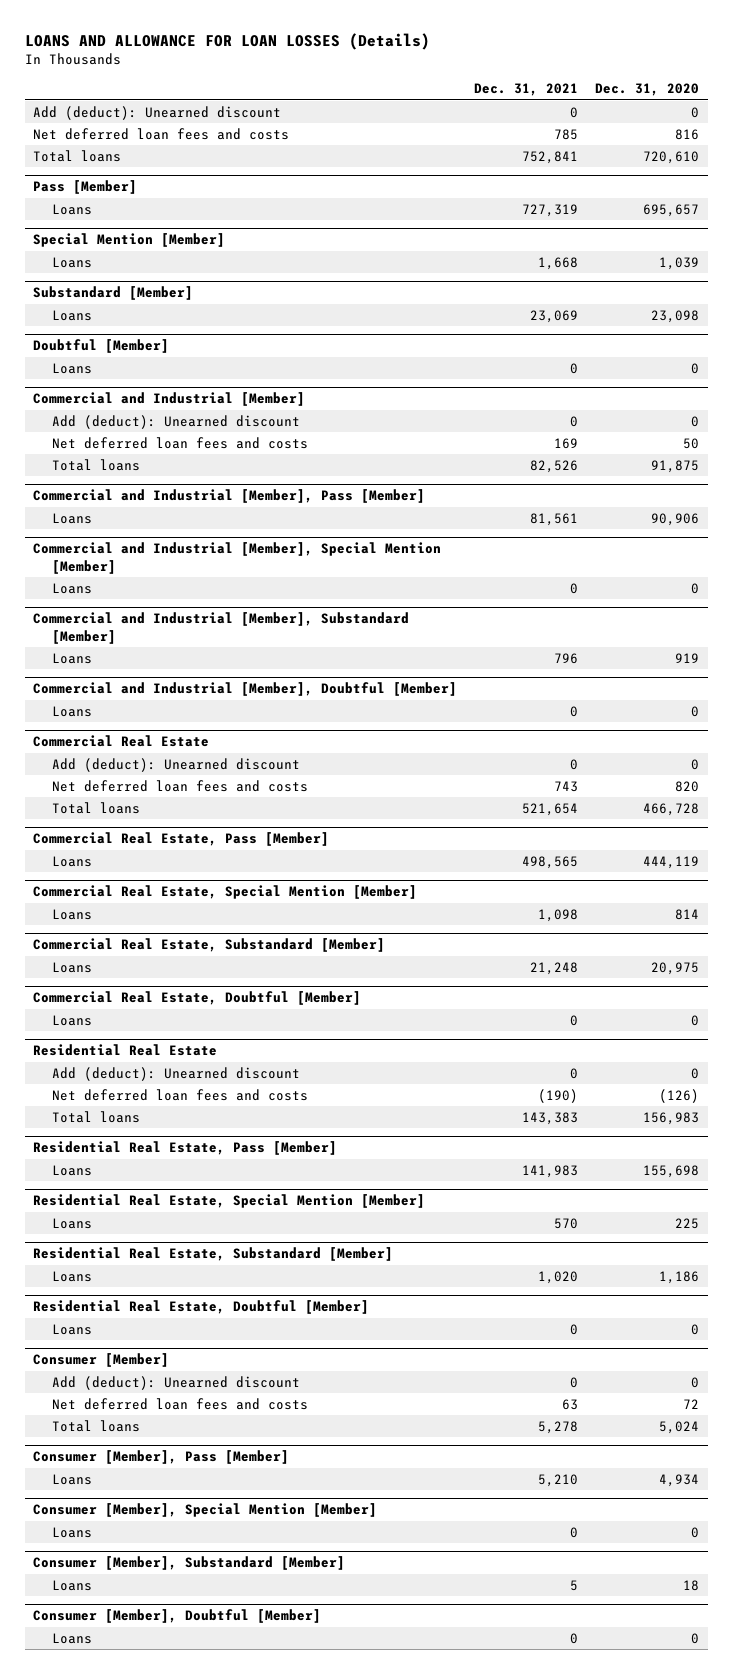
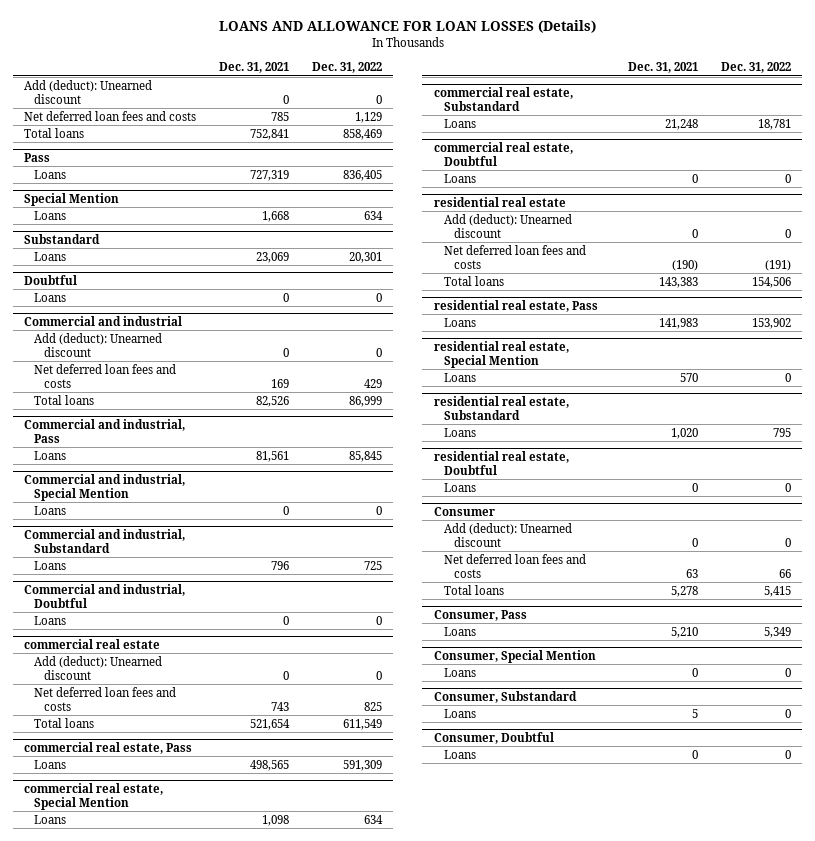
- | Dec. 31, 2021 | Dec. 31, 2020
+ | Dec. 31, 2021 | Dec. 31, 2022
- Pass [Member]
+ Pass
- Special Mention [Member]
+ Special Mention
- Substandard [Member]
+ Substandard
- Doubtful [Member]
+ Doubtful
- Commercial and Industrial [Member]
+ Commercial and industrial
- Commercial and Industrial [Member], Pass [Member]
+ Commercial and industrial, Pass
- Commercial and Industrial [Member], Special Mention [Member]
+ Commercial and industrial, Special Mention
- Commercial and Industrial [Member], Substandard [Member]
+ Commercial and industrial, Substandard
- Commercial and Industrial [Member], Doubtful [Member]
+ Commercial and industrial, Doubtful
- Commercial Real Estate
+ commercial real estate
- Commercial Real Estate, Pass [Member]
+ commercial real estate, Pass
- Commercial Real Estate, Special Mention [Member]
+ commercial real estate, Special Mention
- Commercial Real Estate, Substandard [Member]
+ commercial real estate, Substandard
- Commercial Real Estate, Doubtful [Member]
+ commercial real estate, Doubtful
- Residential Real Estate
+ residential real estate
- Residential Real Estate, Pass [Member]
+ residential real estate, Pass
- Residential Real Estate, Special Mention [Member]
+ residential real estate, Special Mention
- Residential Real Estate, Substandard [Member]
+ residential real estate, Substandard
- Residential Real Estate, Doubtful [Member]
+ residential real estate, Doubtful
- Consumer [Member]
+ Consumer
- Consumer [Member], Pass [Member]
+ Consumer, Pass
- Consumer [Member], Special Mention [Member]
+ Consumer, Special Mention
- Consumer [Member], Substandard [Member]
+ Consumer, Substandard
- Consumer [Member], Doubtful [Member]
+ Consumer, Doubtful

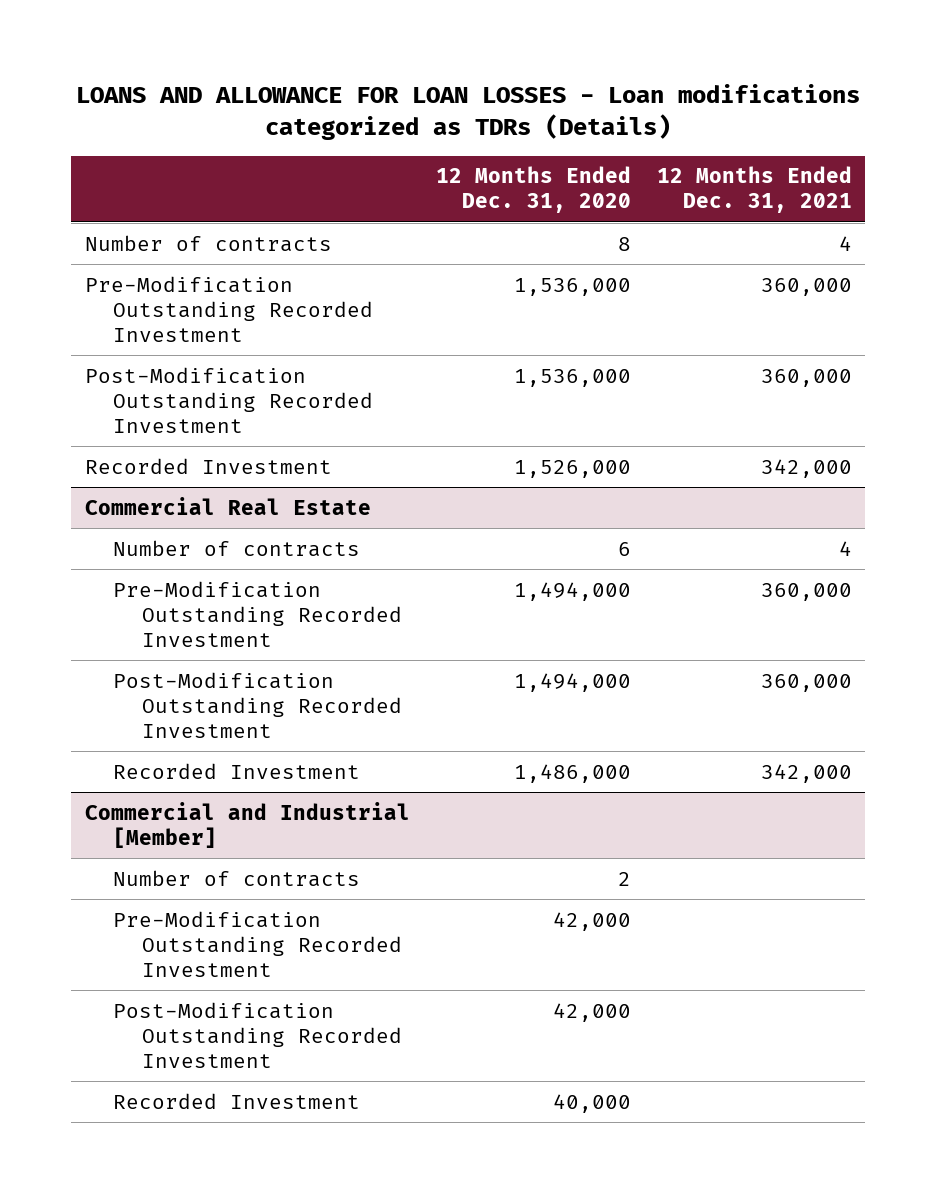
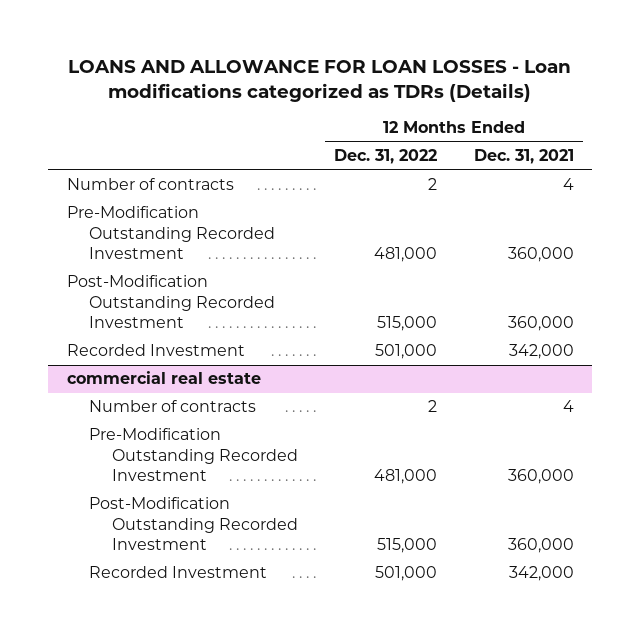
- | 12 Months Ended Dec. 31, 2020 | 12 Months Ended Dec. 31, 2021
+ | 12 Months Ended Dec. 31, 2022 | 12 Months Ended Dec. 31, 2021
- Commercial Real Estate
+ commercial real estate
- Commercial and Industrial [Member]
- Number of contracts | 2 |
- Pre-Modification Outstanding Recorded Investment | 42,000 |
- Post-Modification Outstanding Recorded Investment | 42,000 |
- Recorded Investment | 40,000 |

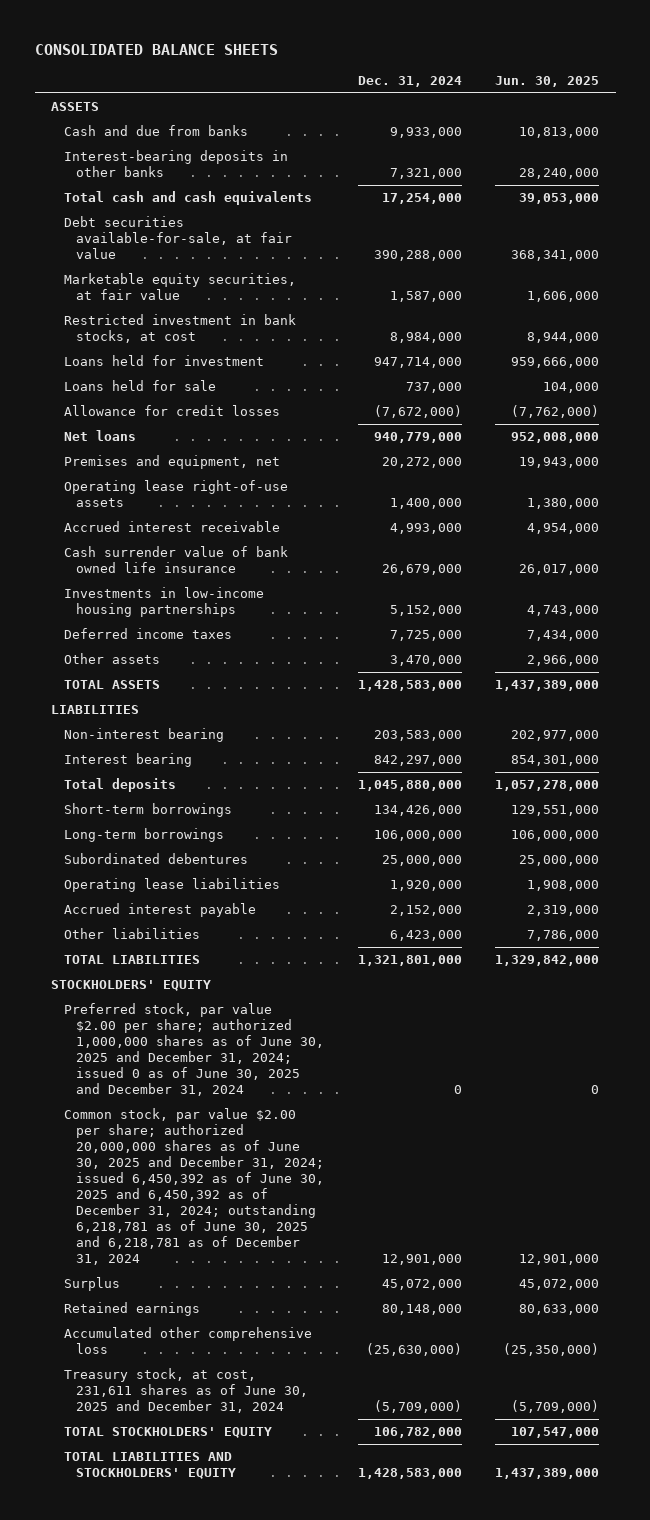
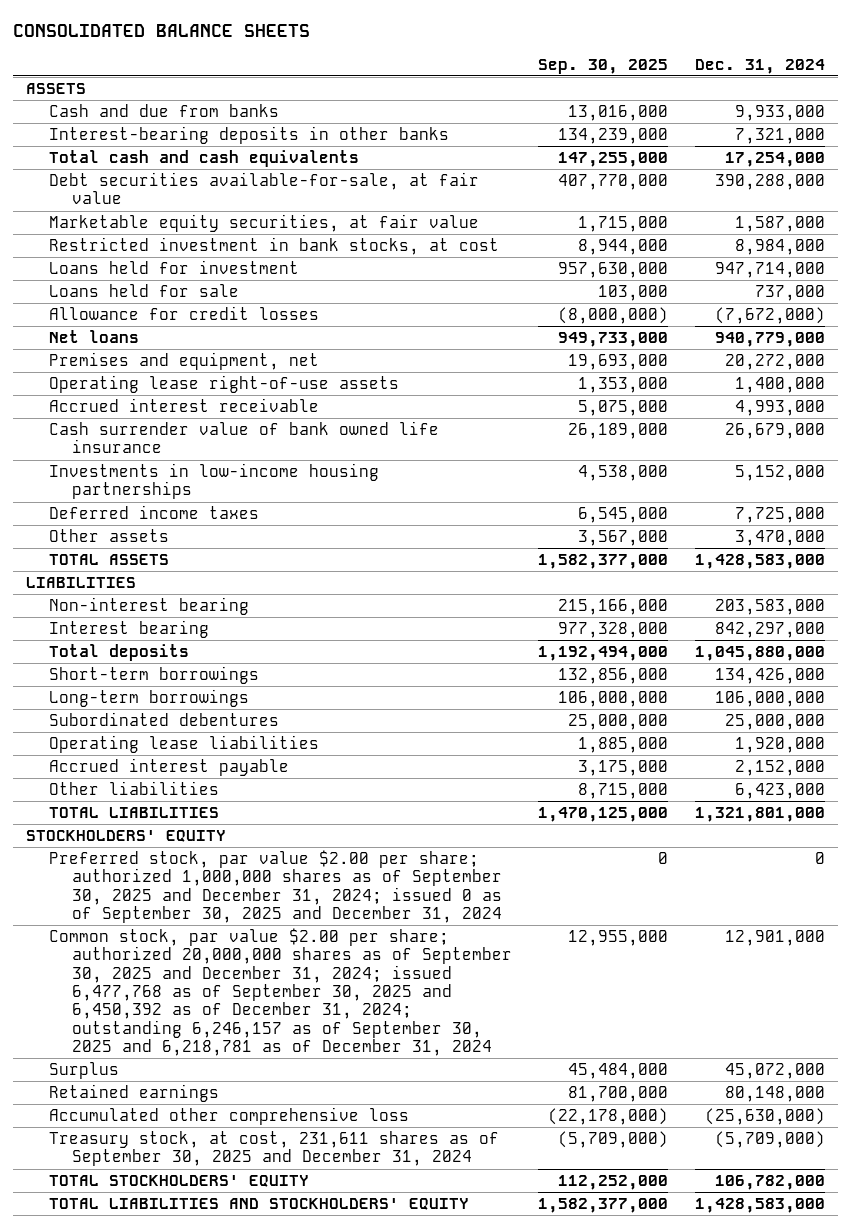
- | Dec. 31, 2024 | Jun. 30, 2025
+ | Sep. 30, 2025 | Dec. 31, 2024
- Preferred stock, par value $2.00 per share; authorized 1,000,000 shares as of June 30, 2025 and December 31, 2024; issued 0 as of June 30, 2025 and December 31, 2024 | 0 | 0
- Common stock, par value $2.00 per share; authorized 20,000,000 shares as of June 30, 2025 and December 31, 2024; issued 6,450,392 as of June 30, 2025 and 6,450,392 as of December 31, 2024; outstanding 6,218,781 as of June 30, 2025 and 6,218,781 as of December 31, 2024 | 12,901,000 | 12,901,000
+ Preferred stock, par value $2.00 per share; authorized 1,000,000 shares as of September 30, 2025 and December 31, 2024; issued 0 as of September 30, 2025 and December 31, 2024 | 0 | 0
+ Common stock, par value $2.00 per share; authorized 20,000,000 shares as of September 30, 2025 and December 31, 2024; issued 6,477,768 as of September 30, 2025 and 6,450,392 as of December 31, 2024; outstanding 6,246,157 as of September 30, 2025 and 6,218,781 as of December 31, 2024 | 12,955,000 | 12,901,000
- Treasury stock, at cost, 231,611 shares as of June 30, 2025 and December 31, 2024 | (5,709,000) | (5,709,000)
+ Treasury stock, at cost, 231,611 shares as of September 30, 2025 and December 31, 2024 | (5,709,000) | (5,709,000)

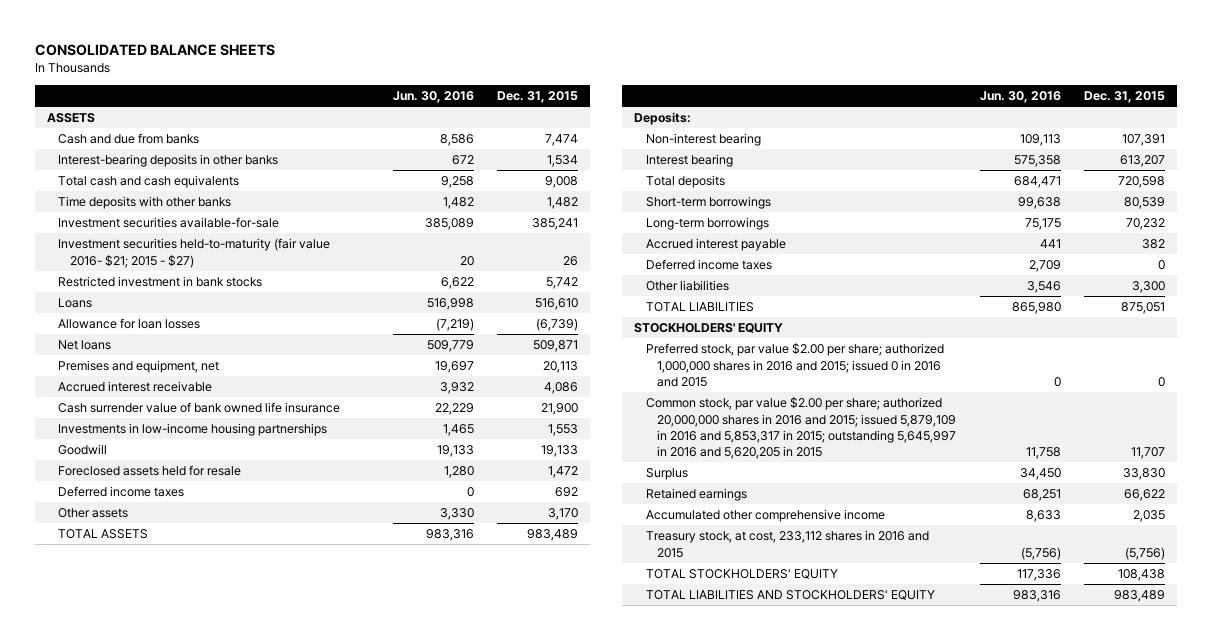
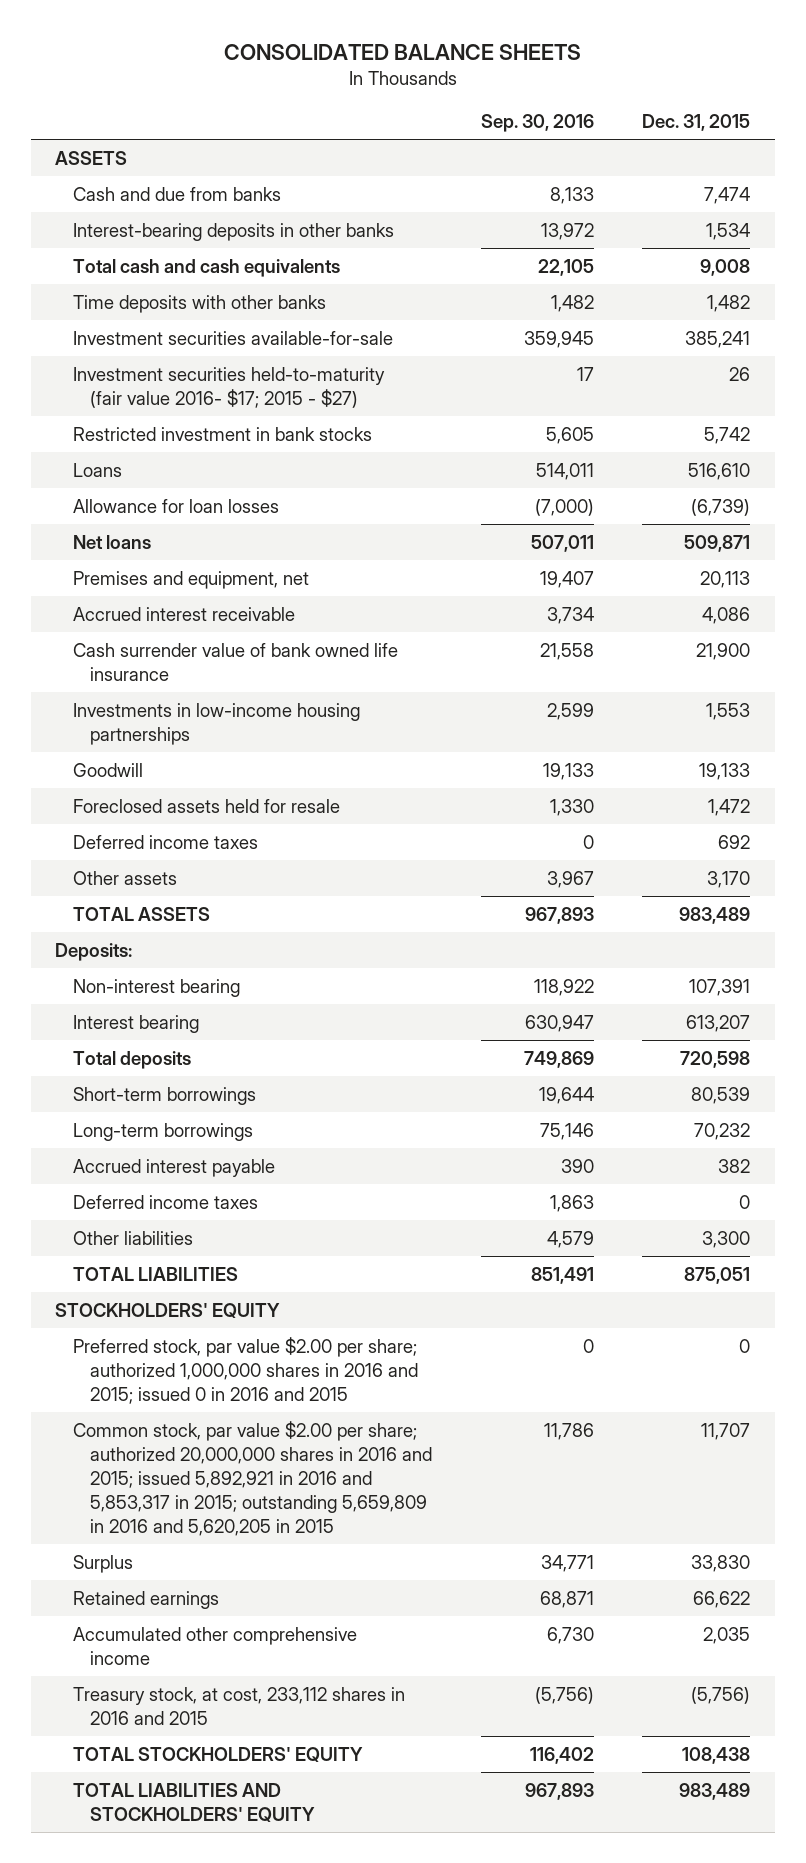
- | Jun. 30, 2016 | Dec. 31, 2015
+ | Sep. 30, 2016 | Dec. 31, 2015
- Investment securities held-to-maturity (fair value 2016- $21; 2015 - $27) | 20 | 26
+ Investment securities held-to-maturity (fair value 2016- $17; 2015 - $27) | 17 | 26
- Common stock, par value $2.00 per share; authorized 20,000,000 shares in 2016 and 2015; issued 5,879,109 in 2016 and 5,853,317 in 2015; outstanding 5,645,997 in 2016 and 5,620,205 in 2015 | 11,758 | 11,707
+ Common stock, par value $2.00 per share; authorized 20,000,000 shares in 2016 and 2015; issued 5,892,921 in 2016 and 5,853,317 in 2015; outstanding 5,659,809 in 2016 and 5,620,205 in 2015 | 11,786 | 11,707

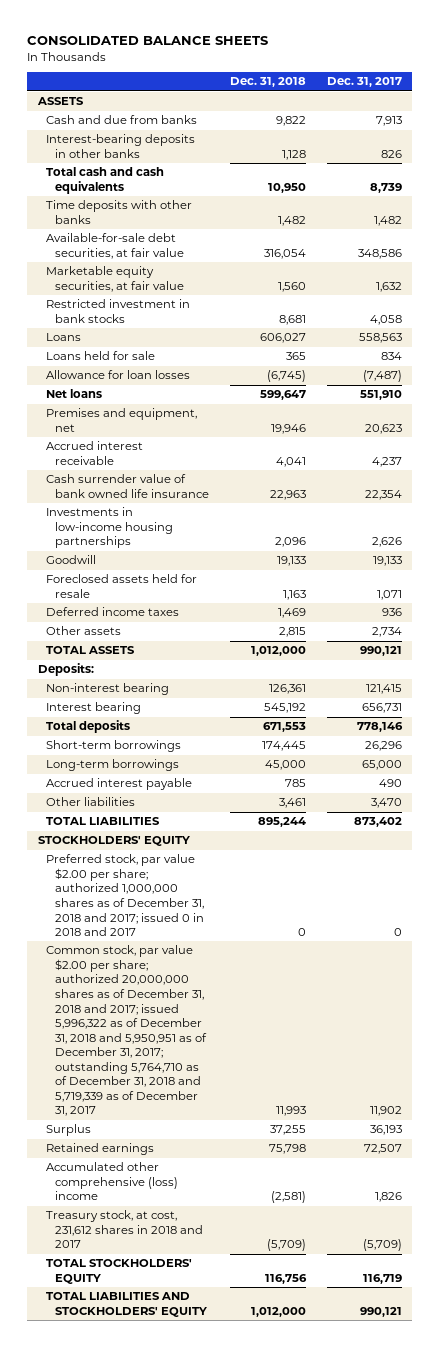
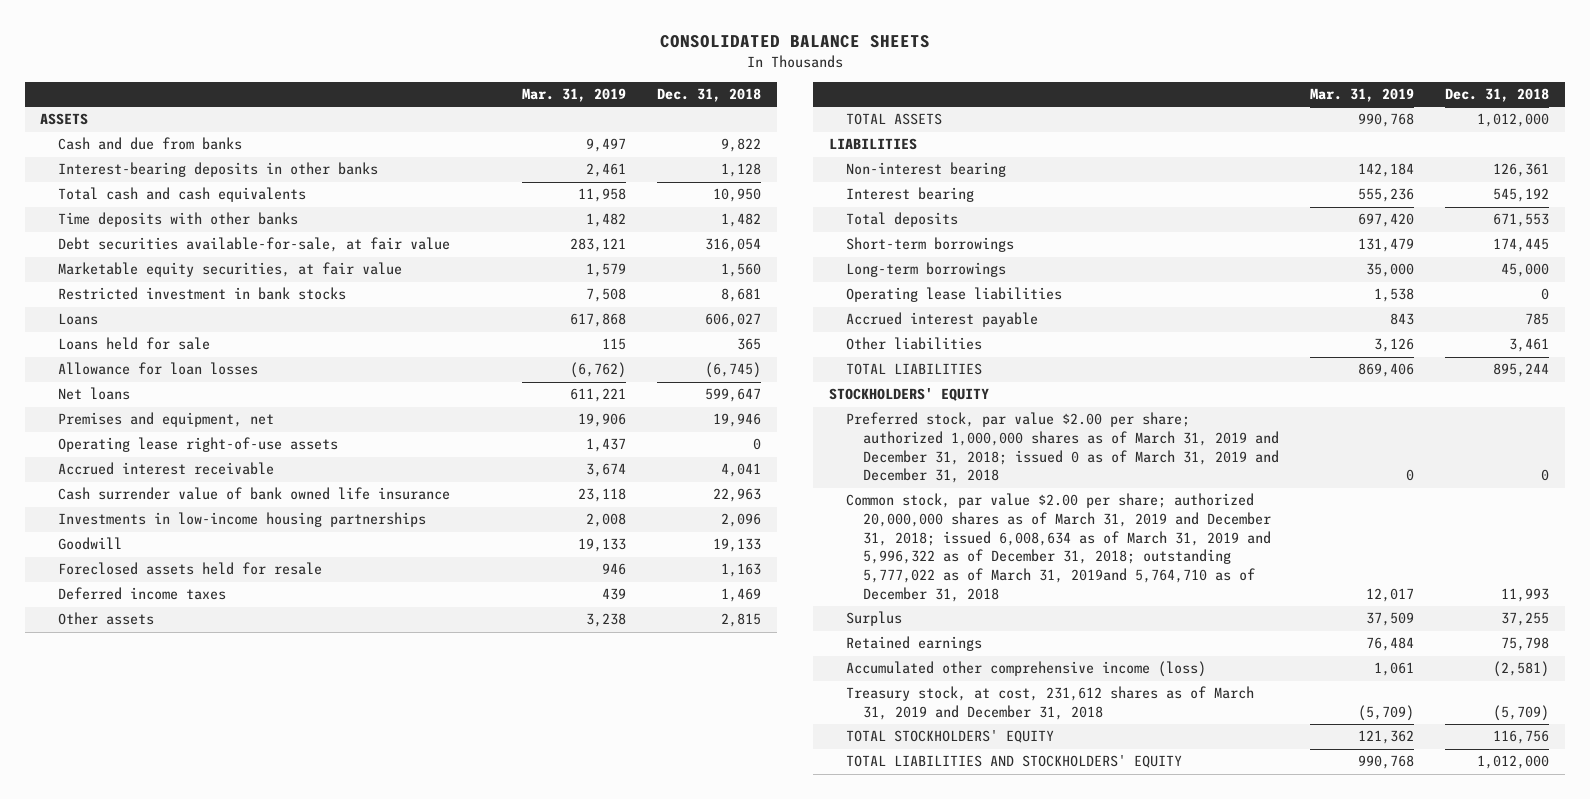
- | Dec. 31, 2018 | Dec. 31, 2017
+ | Mar. 31, 2019 | Dec. 31, 2018
- Available-for-sale debt securities, at fair value | 316,054 | 348,586
+ Debt securities available-for-sale, at fair value | 283,121 | 316,054
+ Operating lease right-of-use assets | 1,437 | 0
- Deposits:
+ LIABILITIES
+ Operating lease liabilities | 1,538 | 0
- Preferred stock, par value $2.00 per share; authorized 1,000,000 shares as of December 31, 2018 and 2017; issued 0 in 2018 and 2017 | 0 | 0
- Common stock, par value $2.00 per share; authorized 20,000,000 shares as of December 31, 2018 and 2017; issued 5,996,322 as of December 31, 2018 and 5,950,951 as of December 31, 2017; outstanding 5,764,710 as of December 31, 2018 and 5,719,339 as of December 31, 2017 | 11,993 | 11,902
+ Preferred stock, par value $2.00 per share; authorized 1,000,000 shares as of March 31, 2019 and December 31, 2018; issued 0 as of March 31, 2019 and December 31, 2018 | 0 | 0
+ Common stock, par value $2.00 per share; authorized 20,000,000 shares as of March 31, 2019 and December 31, 2018; issued 6,008,634 as of March 31, 2019 and 5,996,322 as of December 31, 2018; outstanding 5,777,022 as of March 31, 2019and 5,764,710 as of December 31, 2018 | 12,017 | 11,993
- Accumulated other comprehensive (loss) income | (2,581) | 1,826
- Treasury stock, at cost, 231,612 shares in 2018 and 2017 | (5,709) | (5,709)
+ Accumulated other comprehensive income (loss) | 1,061 | (2,581)
+ Treasury stock, at cost, 231,612 shares as of March 31, 2019 and December 31, 2018 | (5,709) | (5,709)

